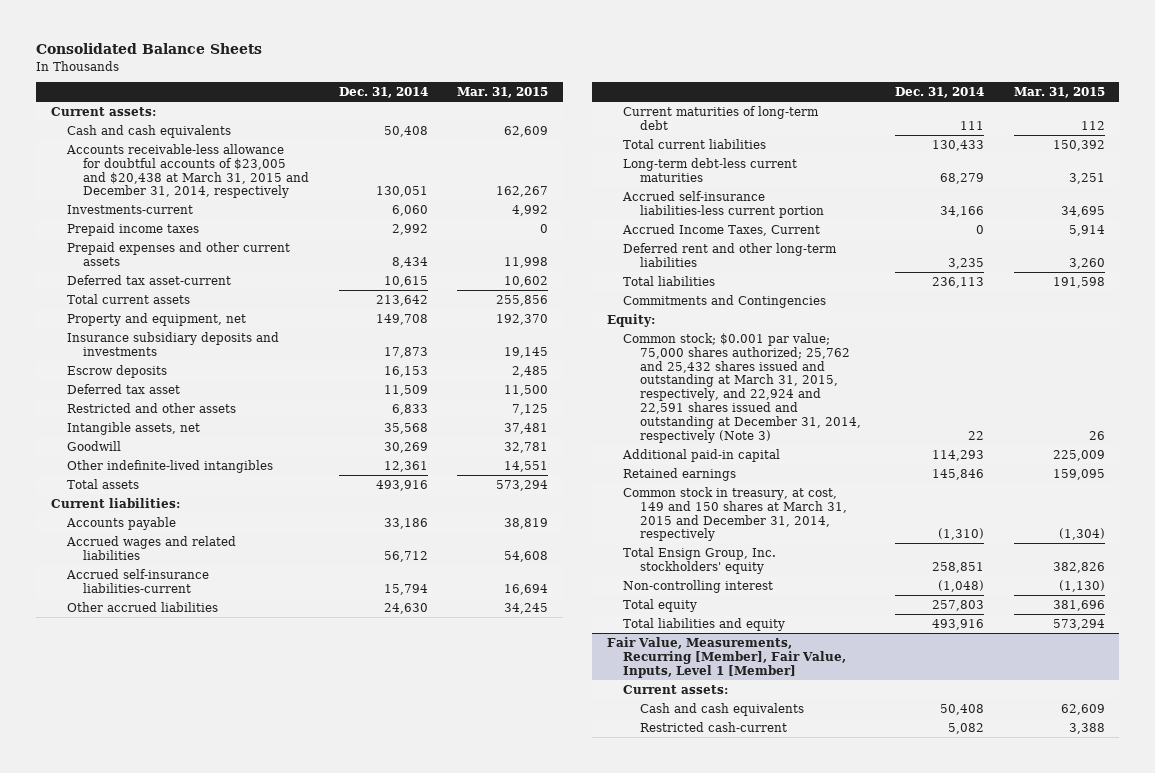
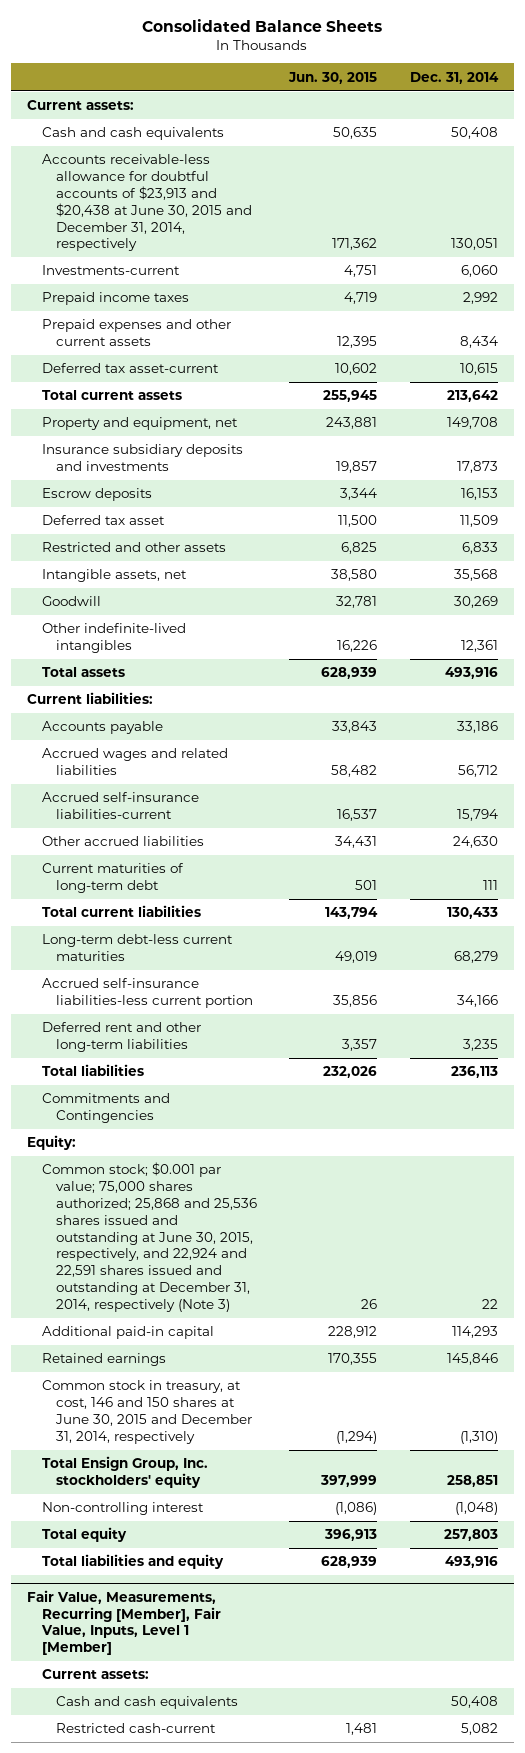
- | Dec. 31, 2014 | Mar. 31, 2015
+ | Jun. 30, 2015 | Dec. 31, 2014
- Accounts receivable-less allowance for doubtful accounts of $23,005 and $20,438 at March 31, 2015 and December 31, 2014, respectively | 130,051 | 162,267
+ Accounts receivable-less allowance for doubtful accounts of $23,913 and $20,438 at June 30, 2015 and December 31, 2014, respectively | 171,362 | 130,051
- Accrued Income Taxes, Current | 0 | 5,914
- Common stock; $0.001 par value; 75,000 shares authorized; 25,762 and 25,432 shares issued and outstanding at March 31, 2015, respectively, and 22,924 and 22,591 shares issued and outstanding at December 31, 2014, respectively (Note 3) | 22 | 26
+ Common stock; $0.001 par value; 75,000 shares authorized; 25,868 and 25,536 shares issued and outstanding at June 30, 2015, respectively, and 22,924 and 22,591 shares issued and outstanding at December 31, 2014, respectively (Note 3) | 26 | 22
- Common stock in treasury, at cost, 149 and 150 shares at March 31, 2015 and December 31, 2014, respectively | (1,310) | (1,304)
+ Common stock in treasury, at cost, 146 and 150 shares at June 30, 2015 and December 31, 2014, respectively | (1,294) | (1,310)

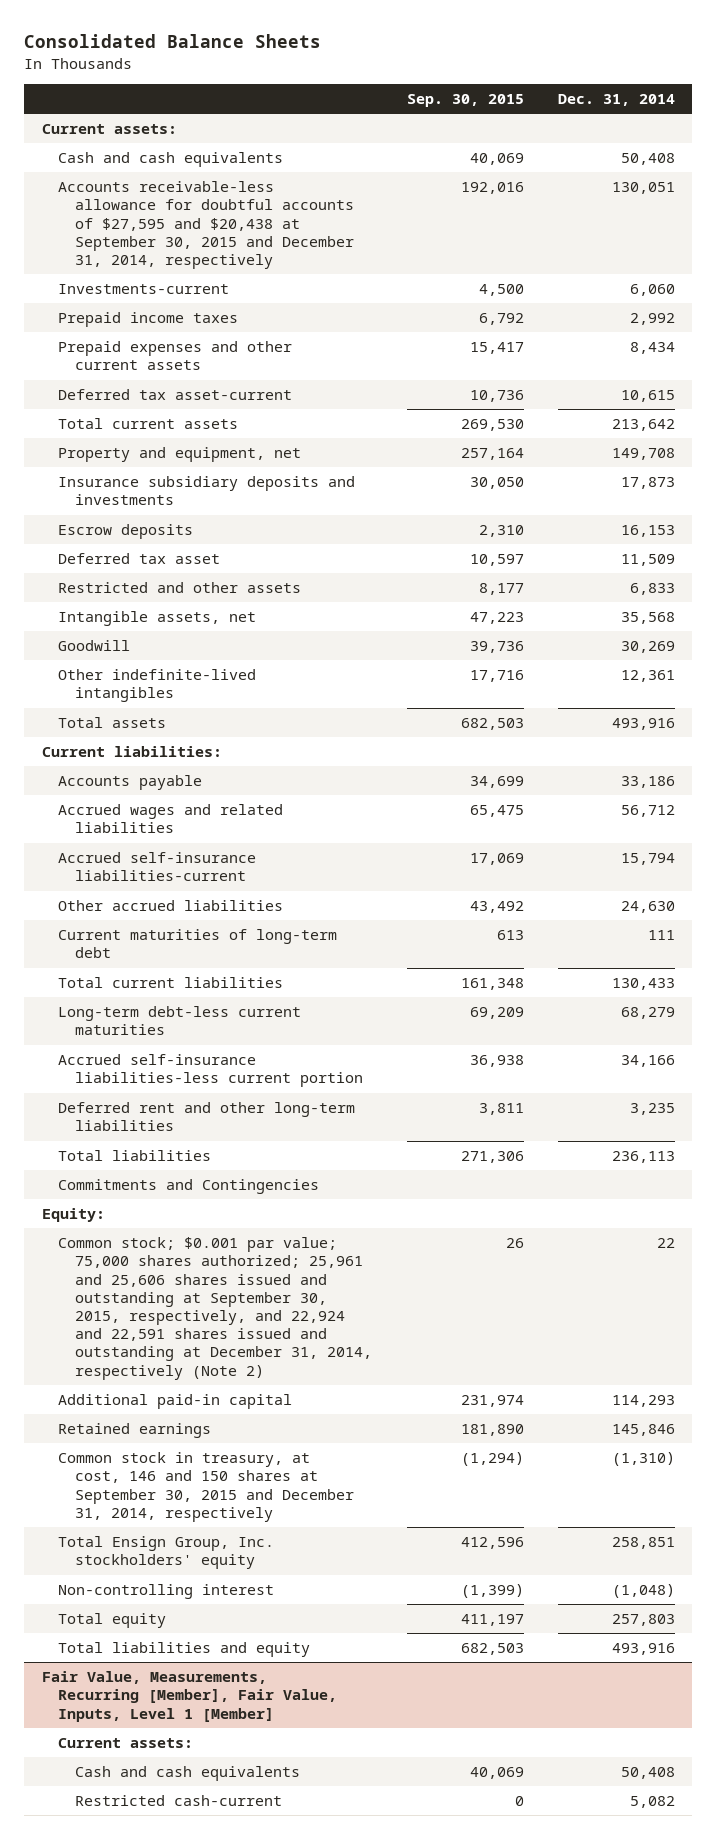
- | Jun. 30, 2015 | Dec. 31, 2014
+ | Sep. 30, 2015 | Dec. 31, 2014
- Accounts receivable-less allowance for doubtful accounts of $23,913 and $20,438 at June 30, 2015 and December 31, 2014, respectively | 171,362 | 130,051
+ Accounts receivable-less allowance for doubtful accounts of $27,595 and $20,438 at September 30, 2015 and December 31, 2014, respectively | 192,016 | 130,051
- Common stock; $0.001 par value; 75,000 shares authorized; 25,868 and 25,536 shares issued and outstanding at June 30, 2015, respectively, and 22,924 and 22,591 shares issued and outstanding at December 31, 2014, respectively (Note 3) | 26 | 22
+ Common stock; $0.001 par value; 75,000 shares authorized; 25,961 and 25,606 shares issued and outstanding at September 30, 2015, respectively, and 22,924 and 22,591 shares issued and outstanding at December 31, 2014, respectively (Note 2) | 26 | 22
- Common stock in treasury, at cost, 146 and 150 shares at June 30, 2015 and December 31, 2014, respectively | (1,294) | (1,310)
+ Common stock in treasury, at cost, 146 and 150 shares at September 30, 2015 and December 31, 2014, respectively | (1,294) | (1,310)

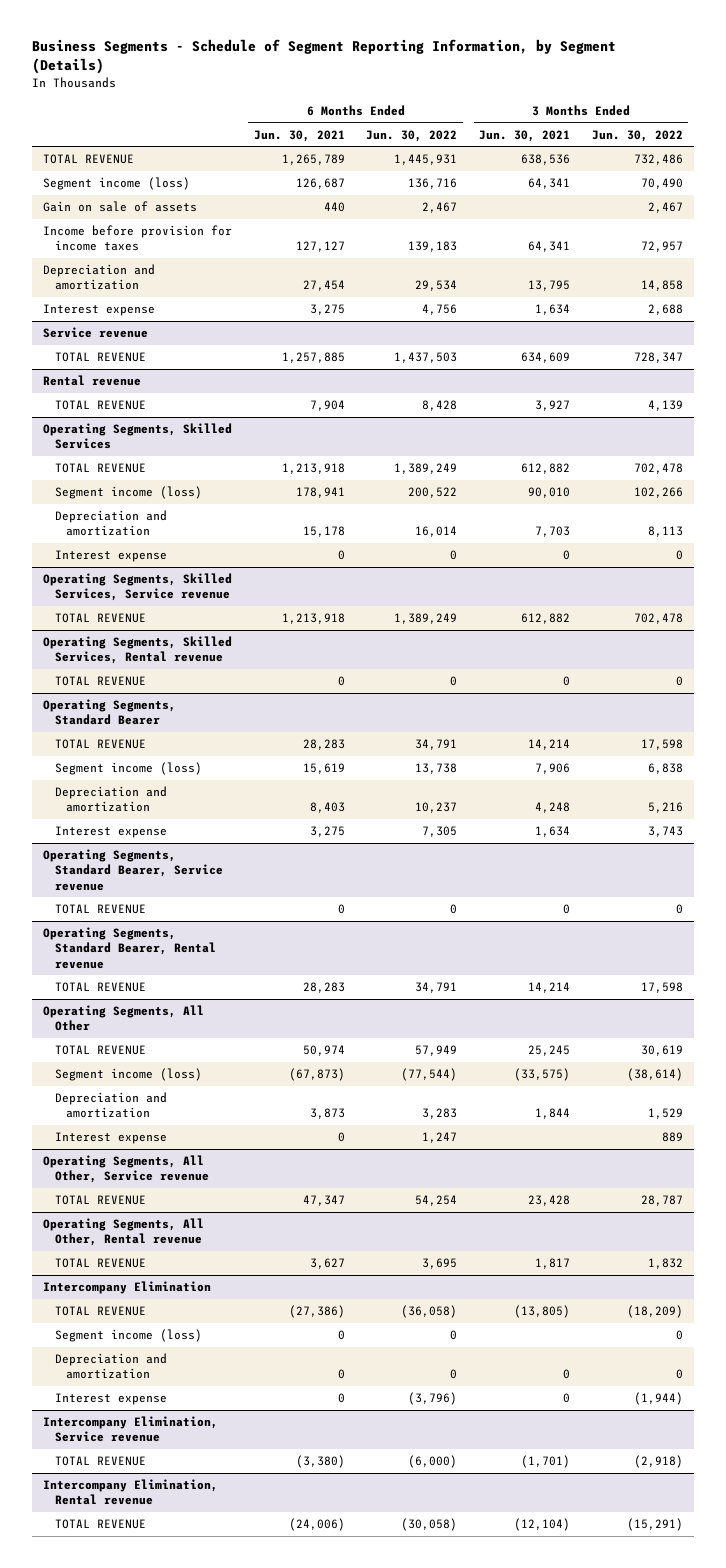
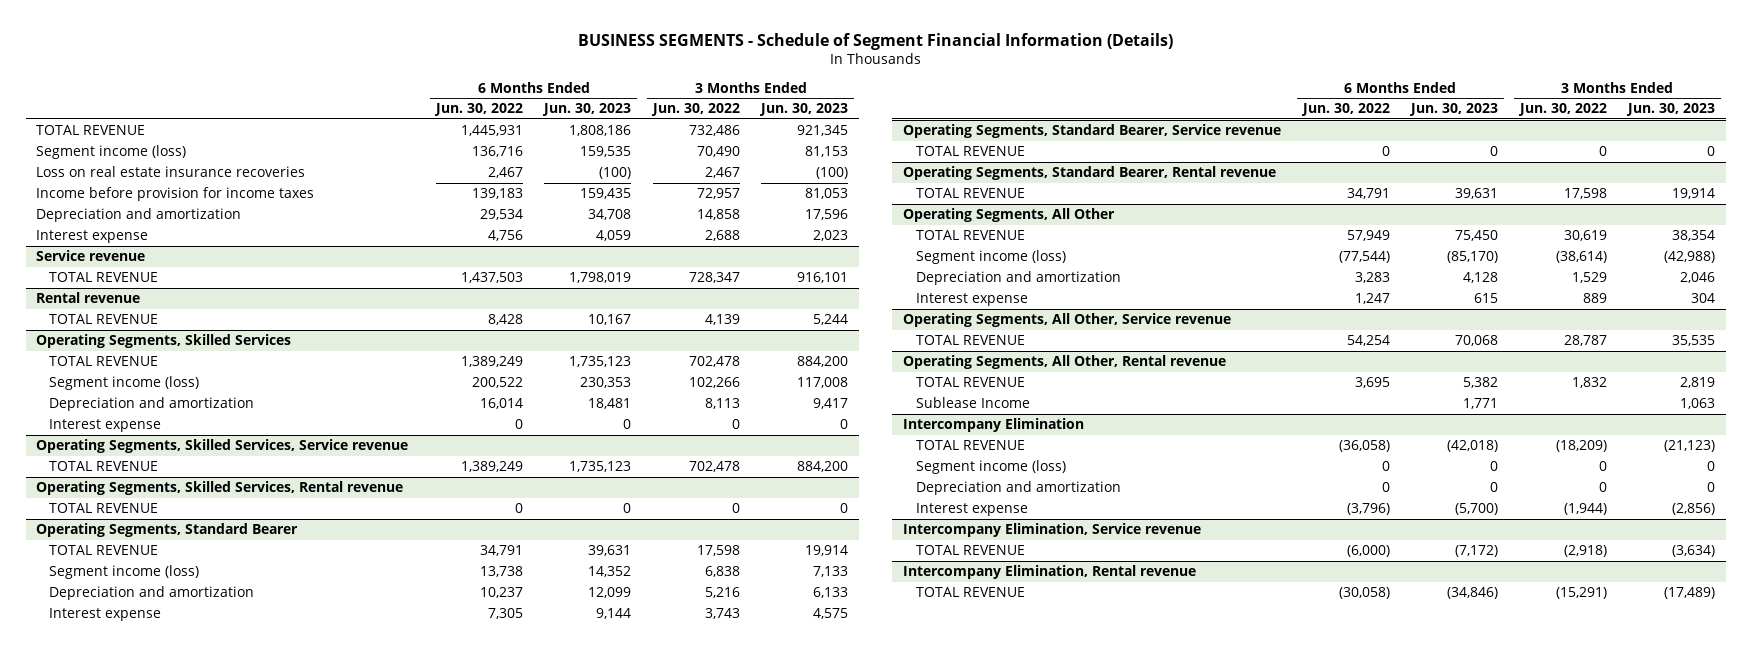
- Business Segments - Schedule of Segment Reporting Information, by Segment (Details)
+ BUSINESS SEGMENTS - Schedule of Segment Financial Information (Details)
- | 6 Months Ended Jun. 30, 2021 | 6 Months Ended Jun. 30, 2022 | 3 Months Ended Jun. 30, 2021 | 3 Months Ended Jun. 30, 2022
+ | 6 Months Ended Jun. 30, 2022 | 6 Months Ended Jun. 30, 2023 | 3 Months Ended Jun. 30, 2022 | 3 Months Ended Jun. 30, 2023
- Gain on sale of assets | 440 | 2,467 | | 2,467
+ Loss on real estate insurance recoveries | 2,467 | (100) | 2,467 | (100)
@ Operating Segments, All Other, Rental revenue
+ Sublease Income | | 1,771 | | 1,063

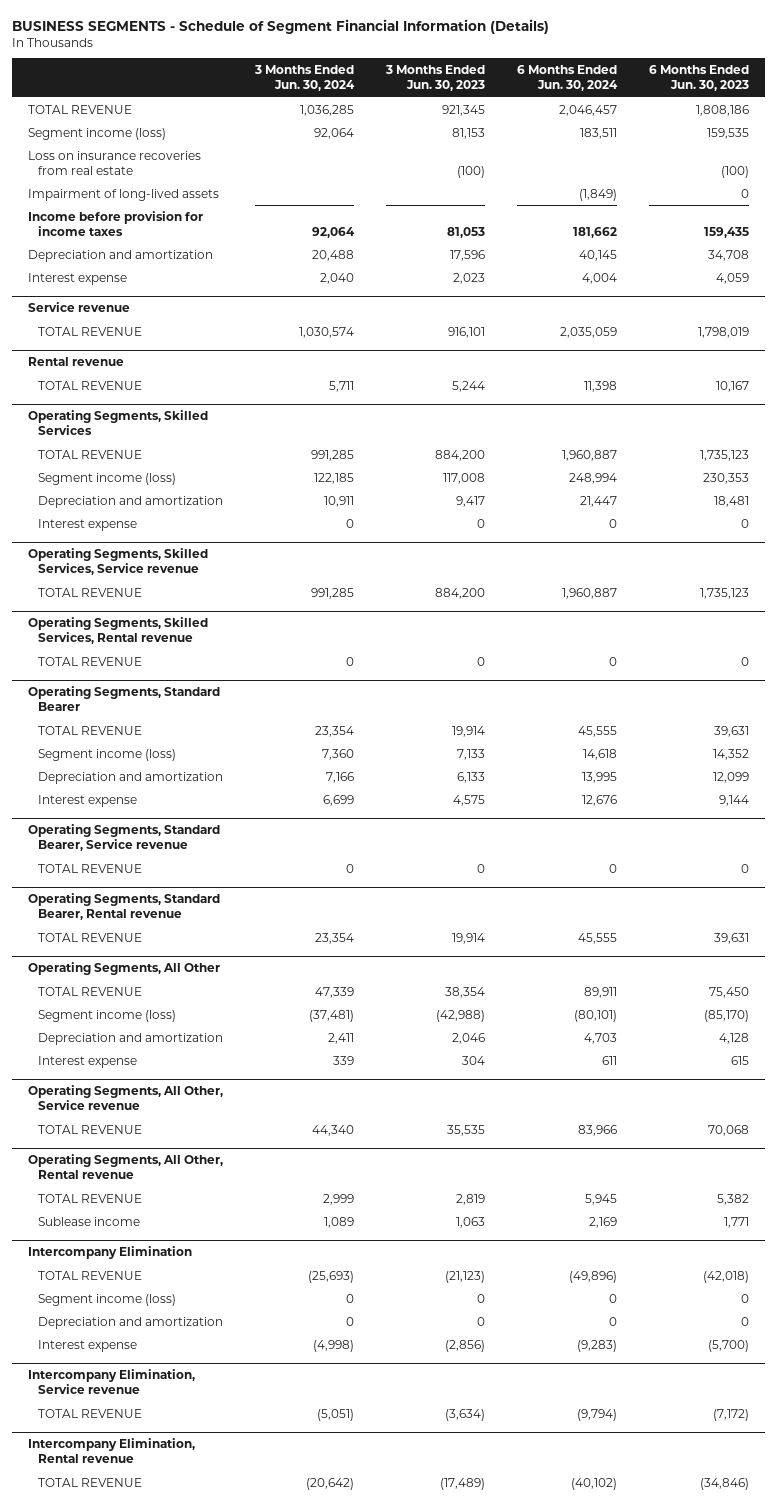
- | 6 Months Ended Jun. 30, 2022 | 6 Months Ended Jun. 30, 2023 | 3 Months Ended Jun. 30, 2022 | 3 Months Ended Jun. 30, 2023
+ | 3 Months Ended Jun. 30, 2024 | 3 Months Ended Jun. 30, 2023 | 6 Months Ended Jun. 30, 2024 | 6 Months Ended Jun. 30, 2023
- Loss on real estate insurance recoveries | 2,467 | (100) | 2,467 | (100)
+ Loss on insurance recoveries from real estate | | (100) | | (100)
+ Impairment of long-lived assets | | | (1,849) | 0
@ Operating Segments, All Other, Rental revenue
- Sublease Income | | 1,771 | | 1,063
+ Sublease income | 1,089 | 1,063 | 2,169 | 1,771

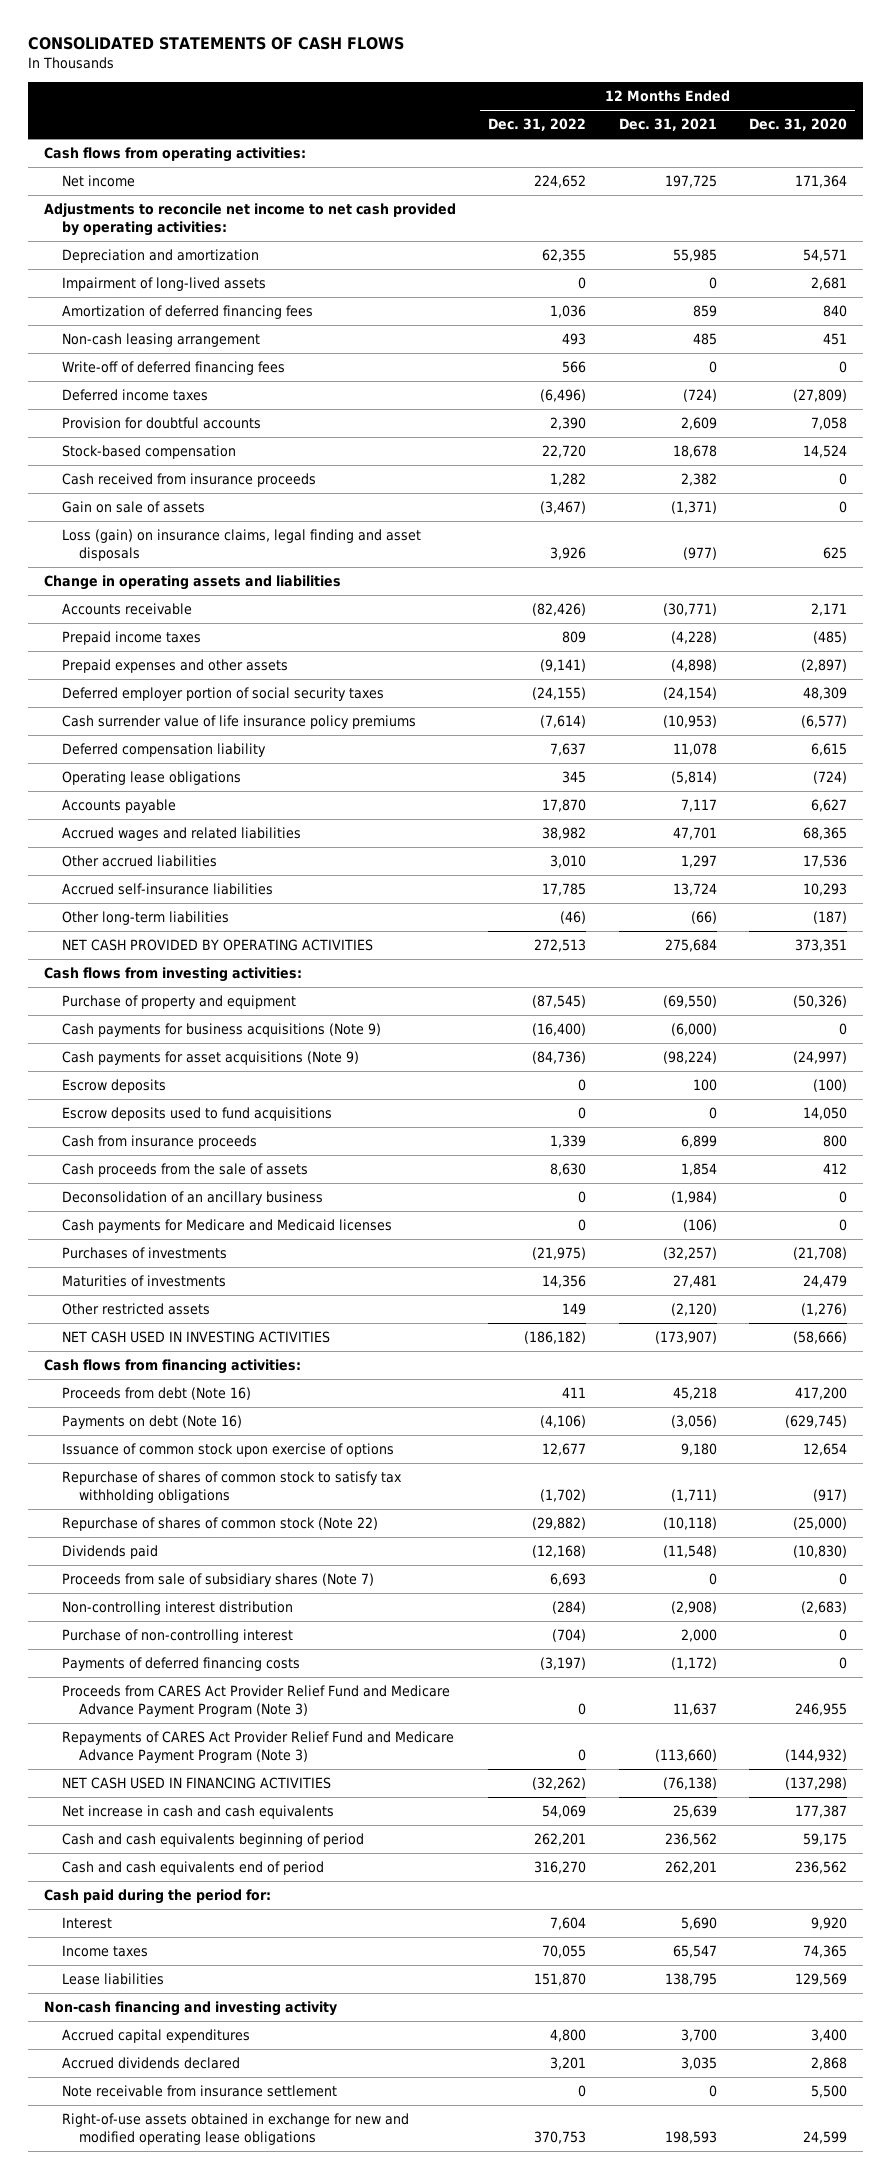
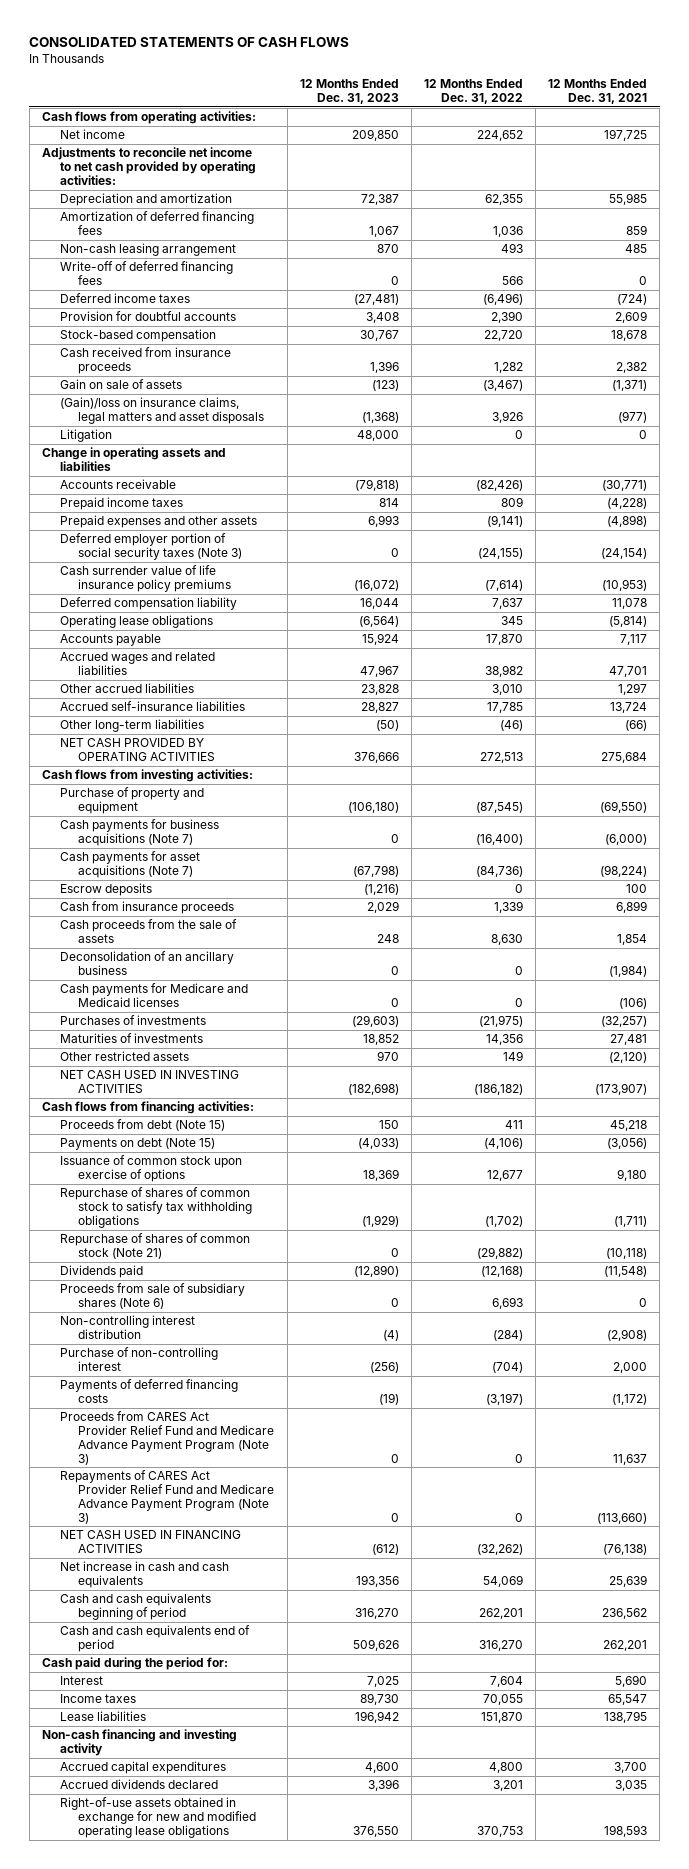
- | 12 Months Ended Dec. 31, 2022 | 12 Months Ended Dec. 31, 2021 | 12 Months Ended Dec. 31, 2020
+ | 12 Months Ended Dec. 31, 2023 | 12 Months Ended Dec. 31, 2022 | 12 Months Ended Dec. 31, 2021
- Impairment of long-lived assets | 0 | 0 | 2,681
- Loss (gain) on insurance claims, legal finding and asset disposals | 3,926 | (977) | 625
+ (Gain)/loss on insurance claims, legal matters and asset disposals | (1,368) | 3,926 | (977)
+ Litigation | 48,000 | 0 | 0
- Deferred employer portion of social security taxes | (24,155) | (24,154) | 48,309
+ Deferred employer portion of social security taxes (Note 3) | 0 | (24,155) | (24,154)
- Cash payments for business acquisitions (Note 9) | (16,400) | (6,000) | 0
- Cash payments for asset acquisitions (Note 9) | (84,736) | (98,224) | (24,997)
+ Cash payments for business acquisitions (Note 7) | 0 | (16,400) | (6,000)
+ Cash payments for asset acquisitions (Note 7) | (67,798) | (84,736) | (98,224)
- Escrow deposits used to fund acquisitions | 0 | 0 | 14,050
- Proceeds from debt (Note 16) | 411 | 45,218 | 417,200
- Payments on debt (Note 16) | (4,106) | (3,056) | (629,745)
+ Proceeds from debt (Note 15) | 150 | 411 | 45,218
+ Payments on debt (Note 15) | (4,033) | (4,106) | (3,056)
- Repurchase of shares of common stock (Note 22) | (29,882) | (10,118) | (25,000)
+ Repurchase of shares of common stock (Note 21) | 0 | (29,882) | (10,118)
- Proceeds from sale of subsidiary shares (Note 7) | 6,693 | 0 | 0
+ Proceeds from sale of subsidiary shares (Note 6) | 0 | 6,693 | 0
- Note receivable from insurance settlement | 0 | 0 | 5,500

